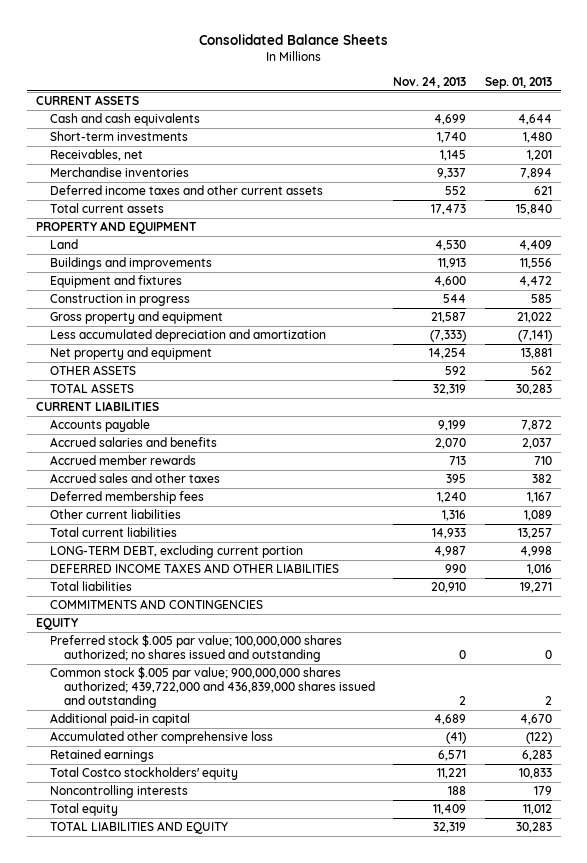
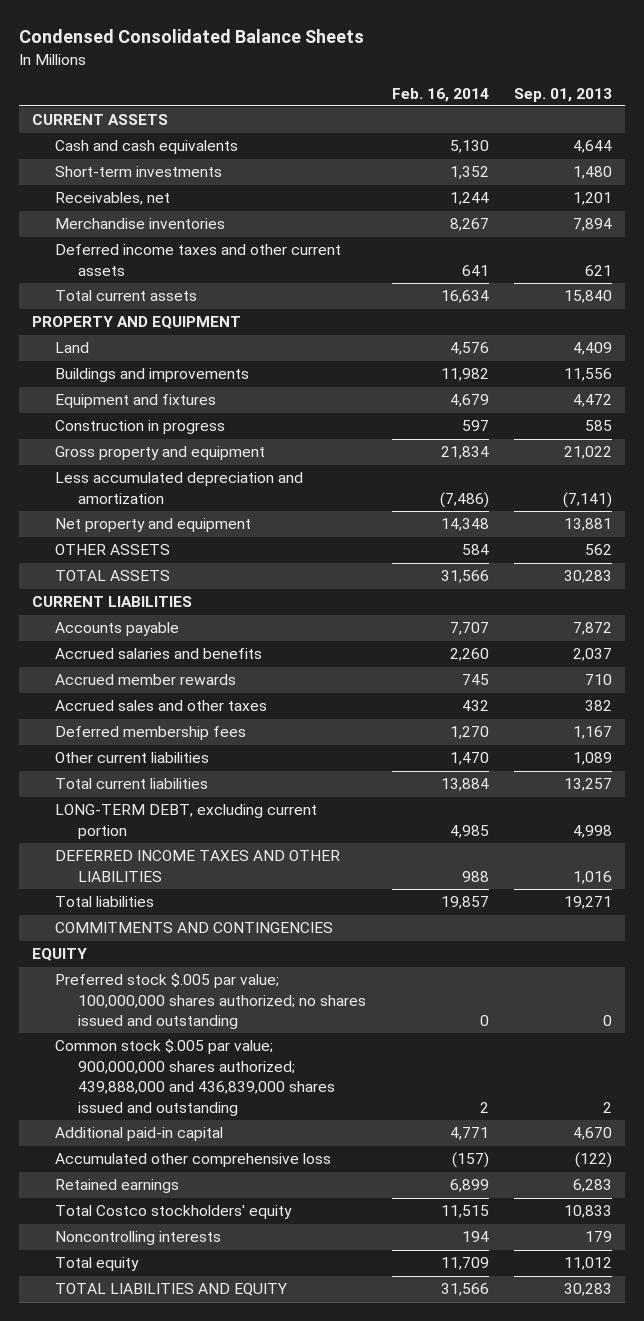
- Consolidated Balance Sheets
+ Condensed Consolidated Balance Sheets
- | Nov. 24, 2013 | Sep. 01, 2013
+ | Feb. 16, 2014 | Sep. 01, 2013
- Common stock $.005 par value; 900,000,000 shares authorized; 439,722,000 and 436,839,000 shares issued and outstanding | 2 | 2
+ Common stock $.005 par value; 900,000,000 shares authorized; 439,888,000 and 436,839,000 shares issued and outstanding | 2 | 2

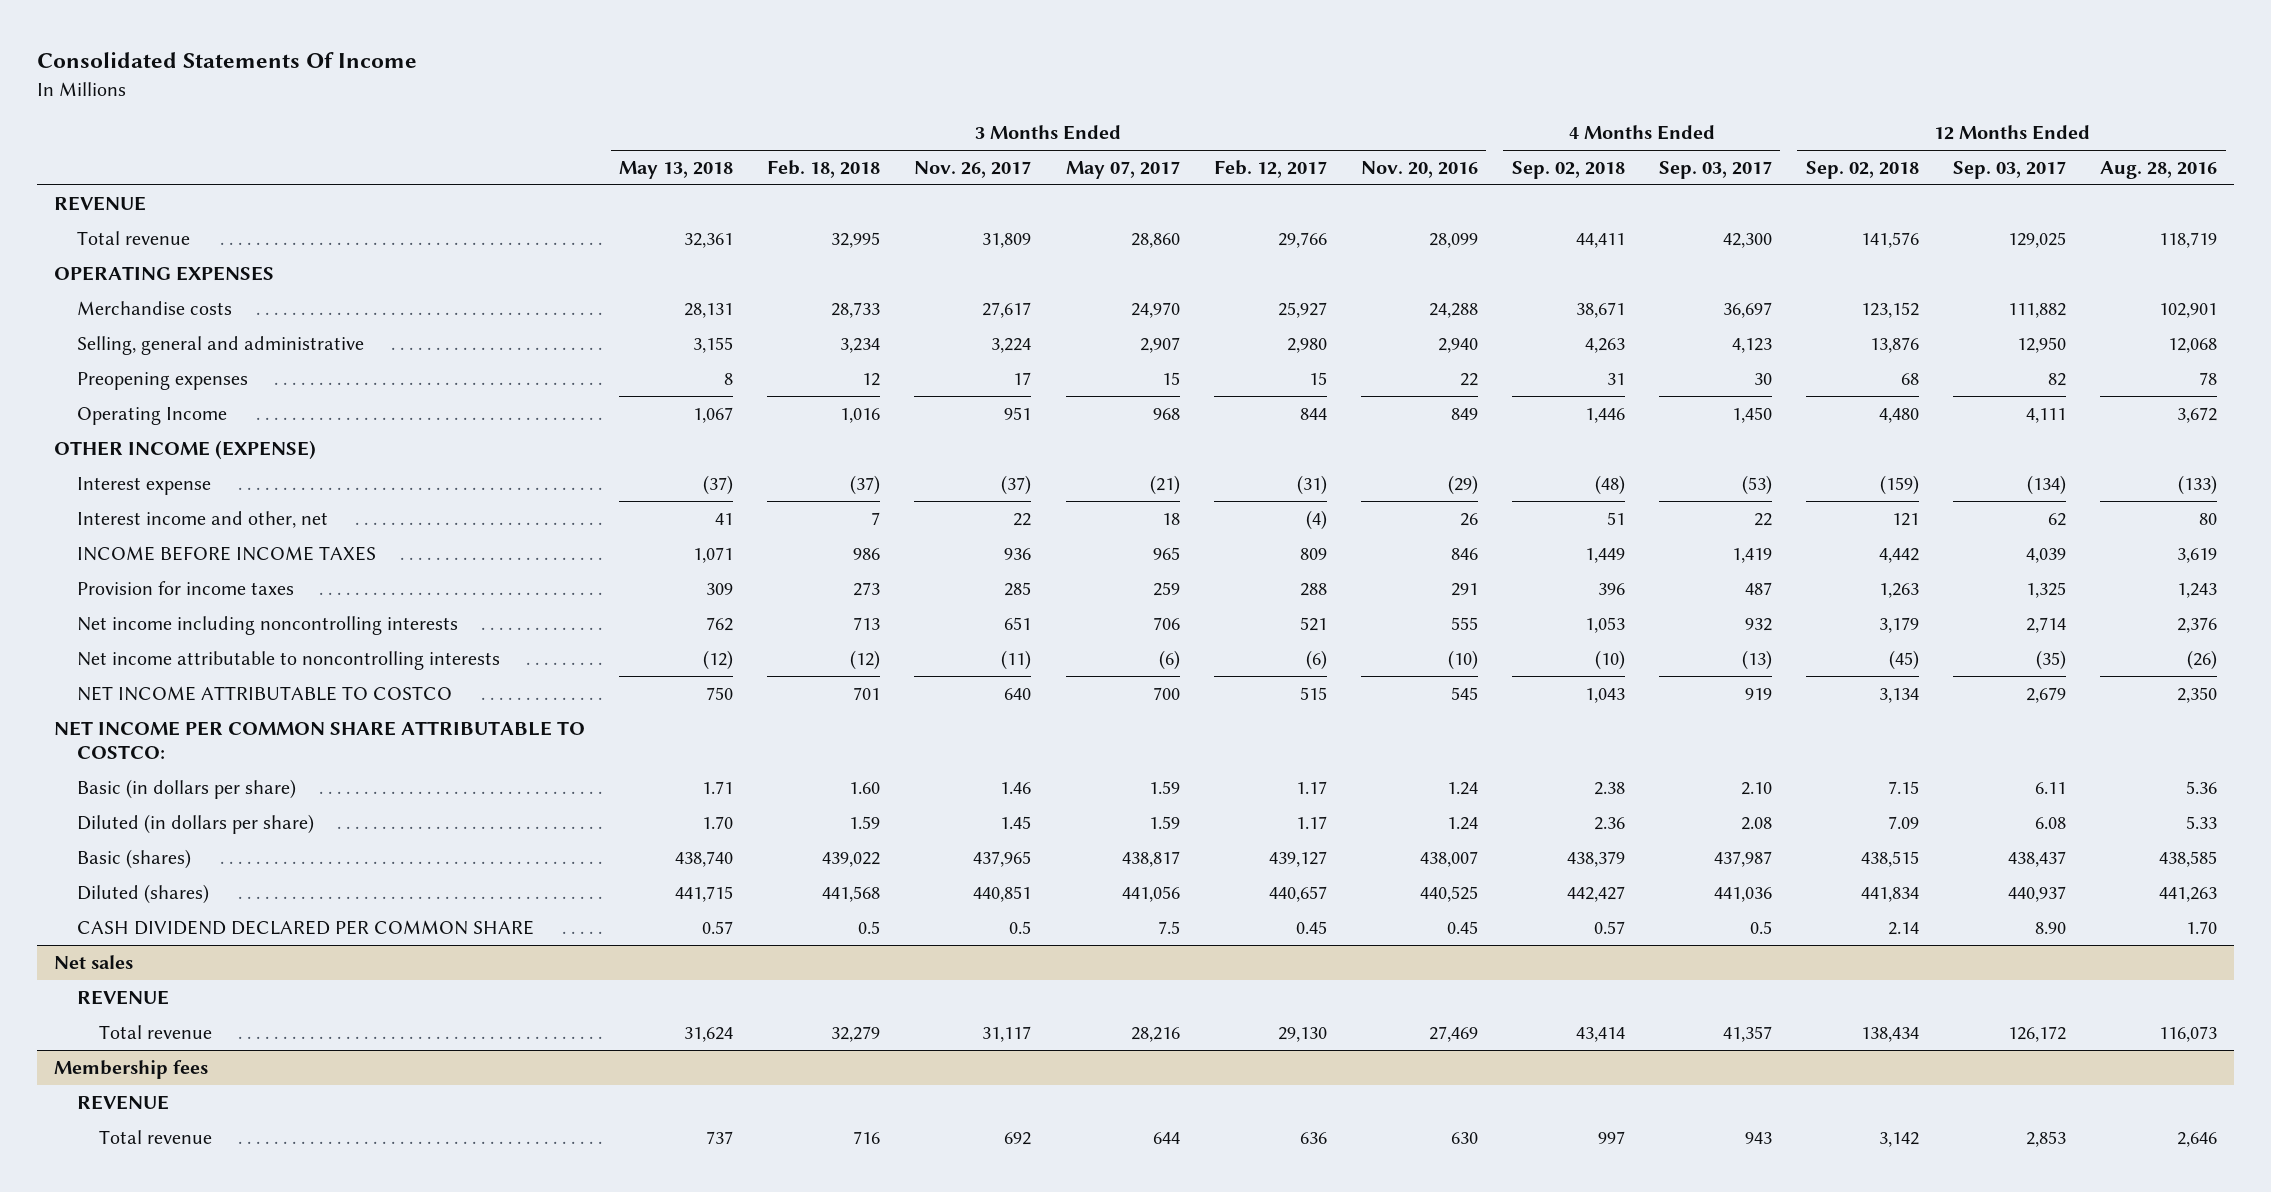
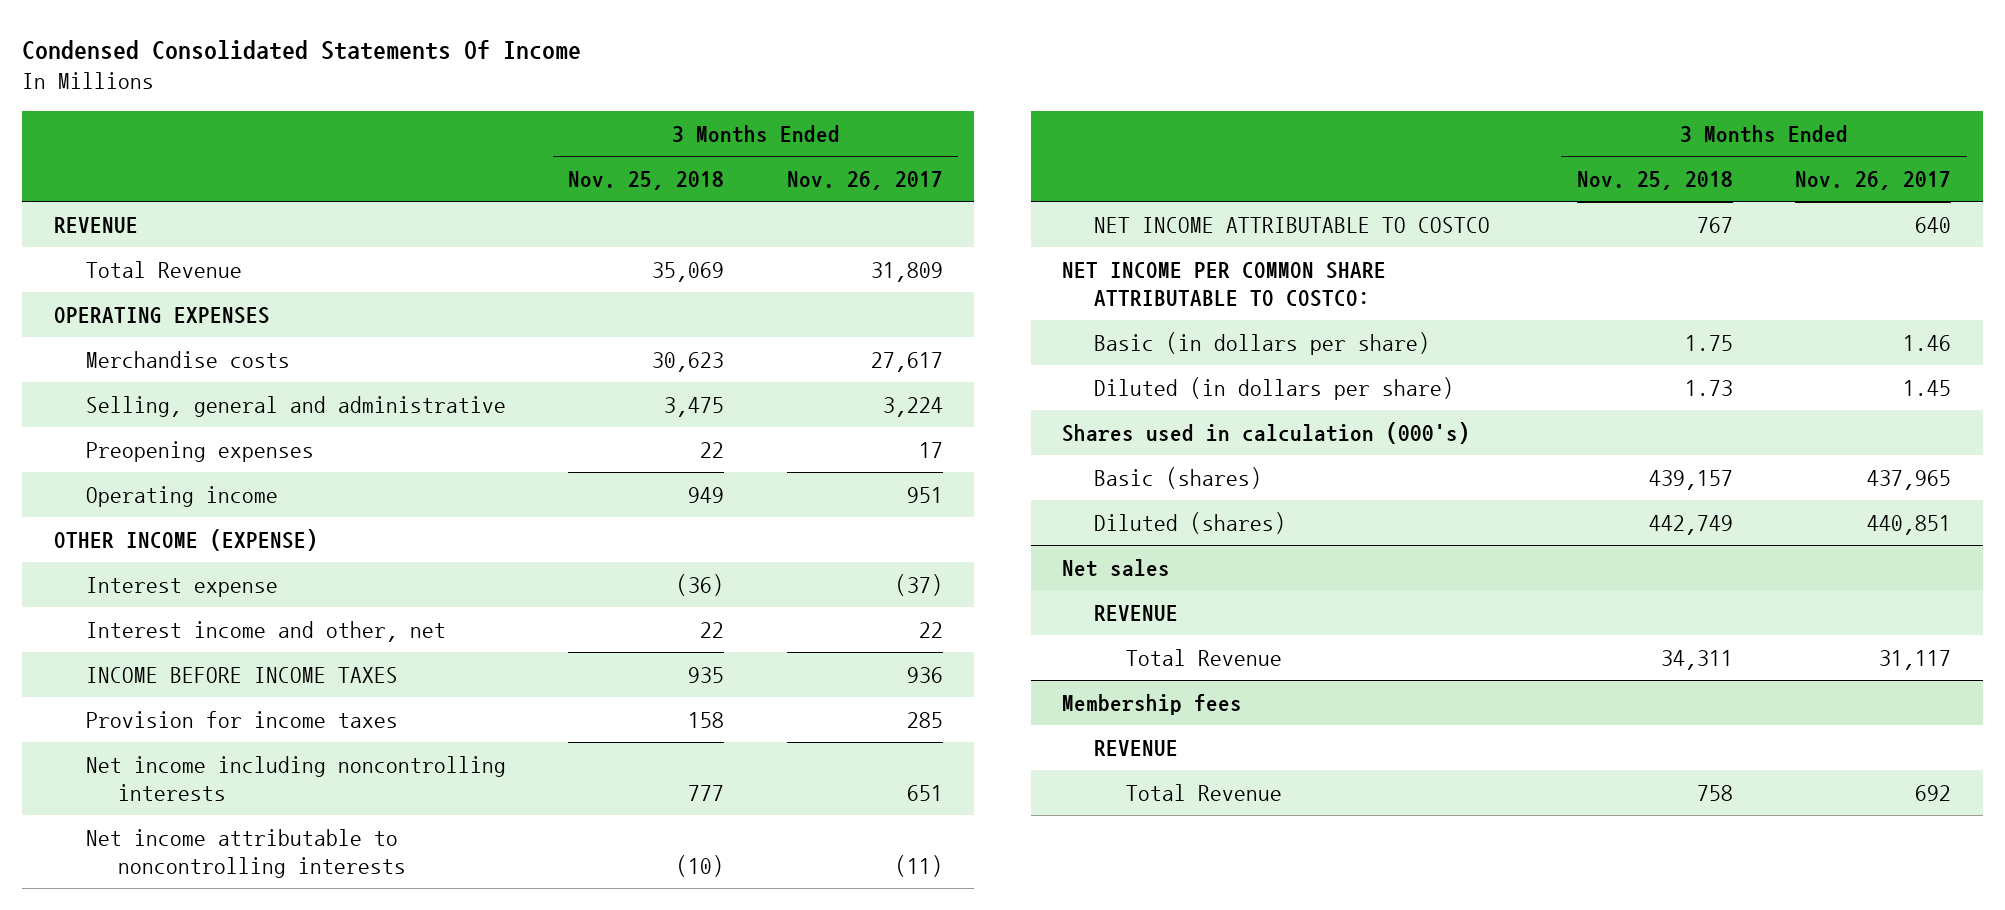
- Consolidated Statements Of Income
+ Condensed Consolidated Statements Of Income
- | 3 Months Ended May 13, 2018 | 3 Months Ended Feb. 18, 2018 | 3 Months Ended Nov. 26, 2017 | 3 Months Ended May 07, 2017 | 3 Months Ended Feb. 12, 2017 | 3 Months Ended Nov. 20, 2016 | 4 Months Ended Sep. 02, 2018 | 4 Months Ended Sep. 03, 2017 | 12 Months Ended Sep. 02, 2018 | 12 Months Ended Sep. 03, 2017 | 12 Months Ended Aug. 28, 2016
+ | 3 Months Ended Nov. 25, 2018 | 3 Months Ended Nov. 26, 2017
- Total revenue | 32,361 | 32,995 | 31,809 | 28,860 | 29,766 | 28,099 | 44,411 | 42,300 | 141,576 | 129,025 | 118,719
+ Total Revenue | 35,069 | 31,809
- Operating Income | 1,067 | 1,016 | 951 | 968 | 844 | 849 | 1,446 | 1,450 | 4,480 | 4,111 | 3,672
+ Operating income | 949 | 951
+ Shares used in calculation (000's)
- CASH DIVIDEND DECLARED PER COMMON SHARE | 0.57 | 0.5 | 0.5 | 7.5 | 0.45 | 0.45 | 0.57 | 0.5 | 2.14 | 8.90 | 1.70
@ Net sales
- Total revenue | 31,624 | 32,279 | 31,117 | 28,216 | 29,130 | 27,469 | 43,414 | 41,357 | 138,434 | 126,172 | 116,073
+ Total Revenue | 34,311 | 31,117
@ Membership fees
- Total revenue | 737 | 716 | 692 | 644 | 636 | 630 | 997 | 943 | 3,142 | 2,853 | 2,646
+ Total Revenue | 758 | 692

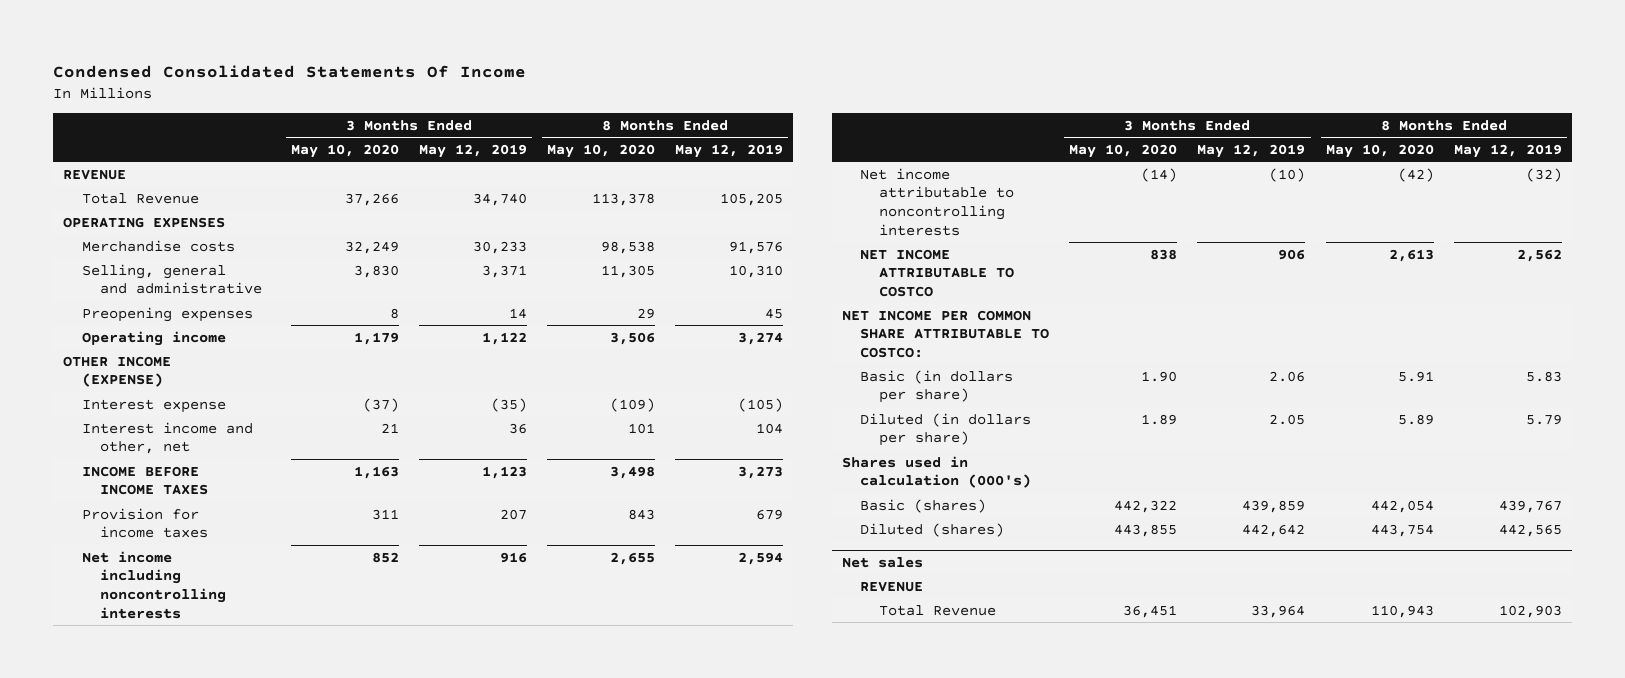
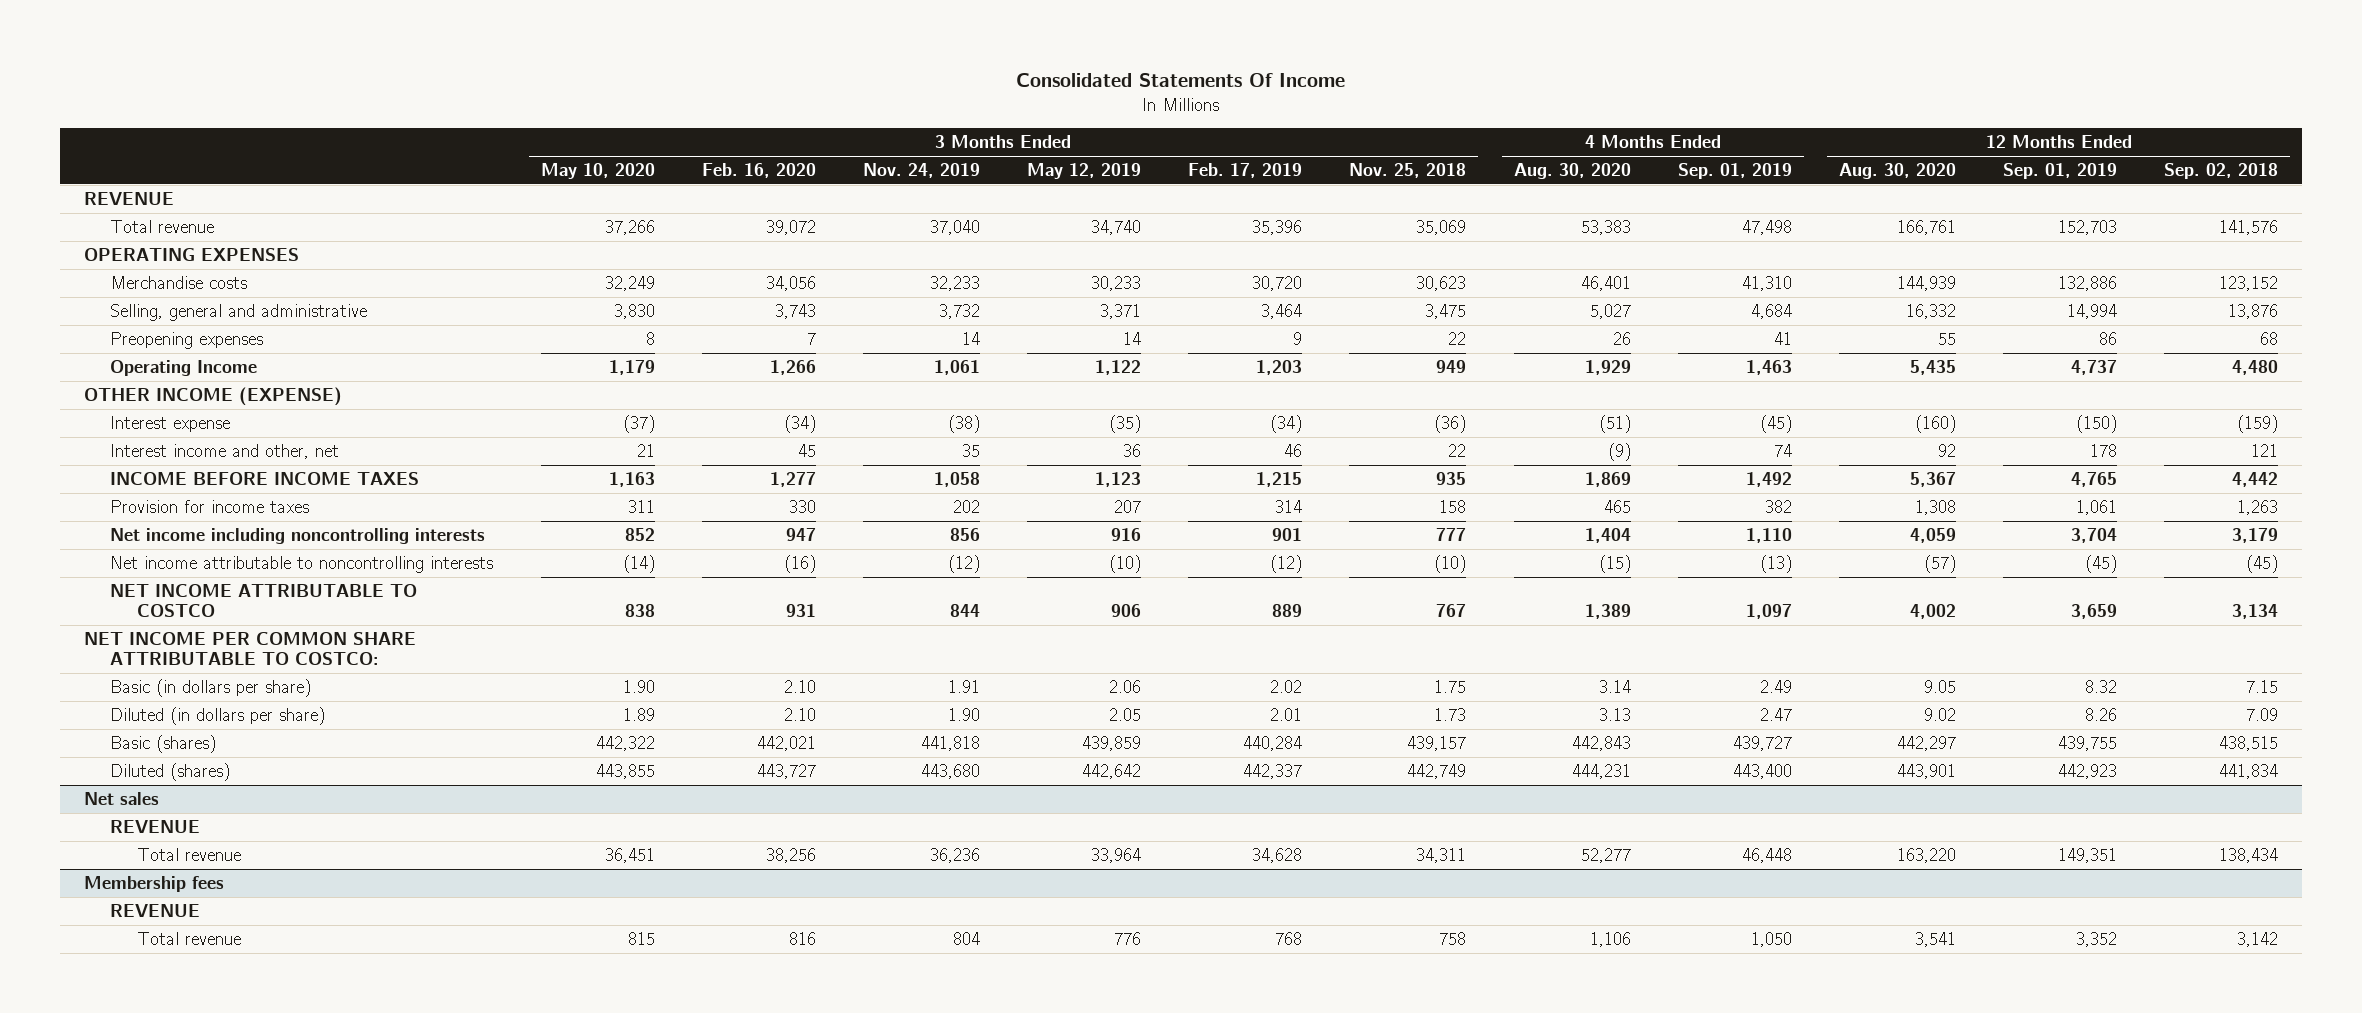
- Condensed Consolidated Statements Of Income
+ Consolidated Statements Of Income
- | 3 Months Ended May 10, 2020 | 3 Months Ended May 12, 2019 | 8 Months Ended May 10, 2020 | 8 Months Ended May 12, 2019
+ | 3 Months Ended May 10, 2020 | 3 Months Ended Feb. 16, 2020 | 3 Months Ended Nov. 24, 2019 | 3 Months Ended May 12, 2019 | 3 Months Ended Feb. 17, 2019 | 3 Months Ended Nov. 25, 2018 | 4 Months Ended Aug. 30, 2020 | 4 Months Ended Sep. 01, 2019 | 12 Months Ended Aug. 30, 2020 | 12 Months Ended Sep. 01, 2019 | 12 Months Ended Sep. 02, 2018
- Total Revenue | 37,266 | 34,740 | 113,378 | 105,205
+ Total revenue | 37,266 | 39,072 | 37,040 | 34,740 | 35,396 | 35,069 | 53,383 | 47,498 | 166,761 | 152,703 | 141,576
- Operating income | 1,179 | 1,122 | 3,506 | 3,274
+ Operating Income | 1,179 | 1,266 | 1,061 | 1,122 | 1,203 | 949 | 1,929 | 1,463 | 5,435 | 4,737 | 4,480
- Shares used in calculation (000's)
@ Net sales
- Total Revenue | 36,451 | 33,964 | 110,943 | 102,903
+ Total revenue | 36,451 | 38,256 | 36,236 | 33,964 | 34,628 | 34,311 | 52,277 | 46,448 | 163,220 | 149,351 | 138,434
+ Membership fees
+ REVENUE
+ Total revenue | 815 | 816 | 804 | 776 | 768 | 758 | 1,106 | 1,050 | 3,541 | 3,352 | 3,142

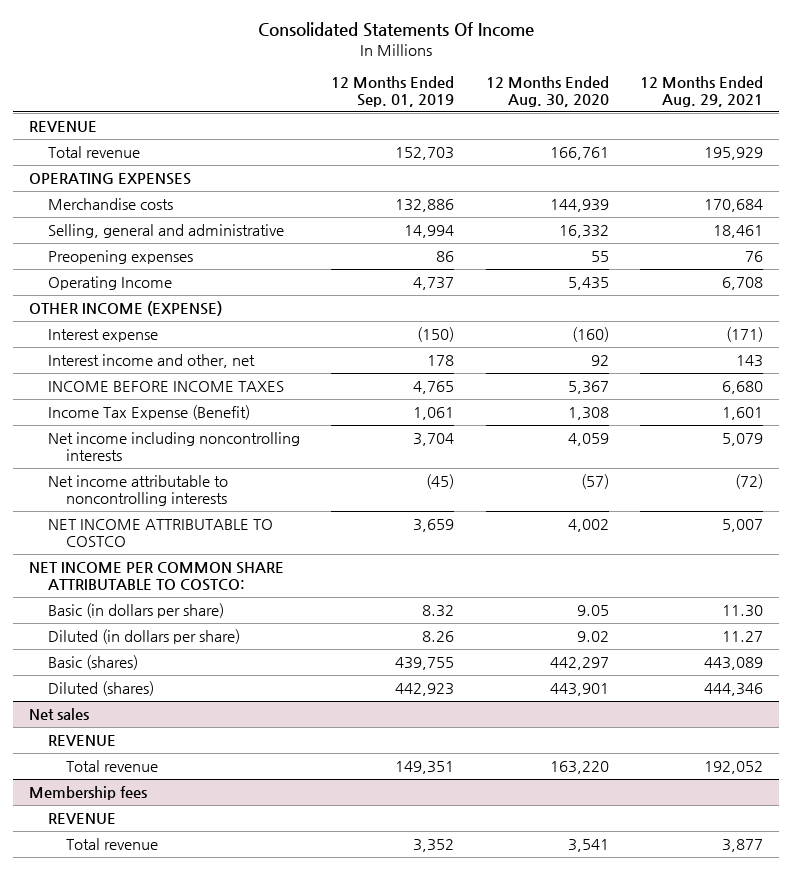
- | 3 Months Ended May 10, 2020 | 3 Months Ended Feb. 16, 2020 | 3 Months Ended Nov. 24, 2019 | 3 Months Ended May 12, 2019 | 3 Months Ended Feb. 17, 2019 | 3 Months Ended Nov. 25, 2018 | 4 Months Ended Aug. 30, 2020 | 4 Months Ended Sep. 01, 2019 | 12 Months Ended Aug. 30, 2020 | 12 Months Ended Sep. 01, 2019 | 12 Months Ended Sep. 02, 2018
+ | 12 Months Ended Sep. 01, 2019 | 12 Months Ended Aug. 30, 2020 | 12 Months Ended Aug. 29, 2021
- Provision for income taxes | 311 | 330 | 202 | 207 | 314 | 158 | 465 | 382 | 1,308 | 1,061 | 1,263
+ Income Tax Expense (Benefit) | 1,061 | 1,308 | 1,601

